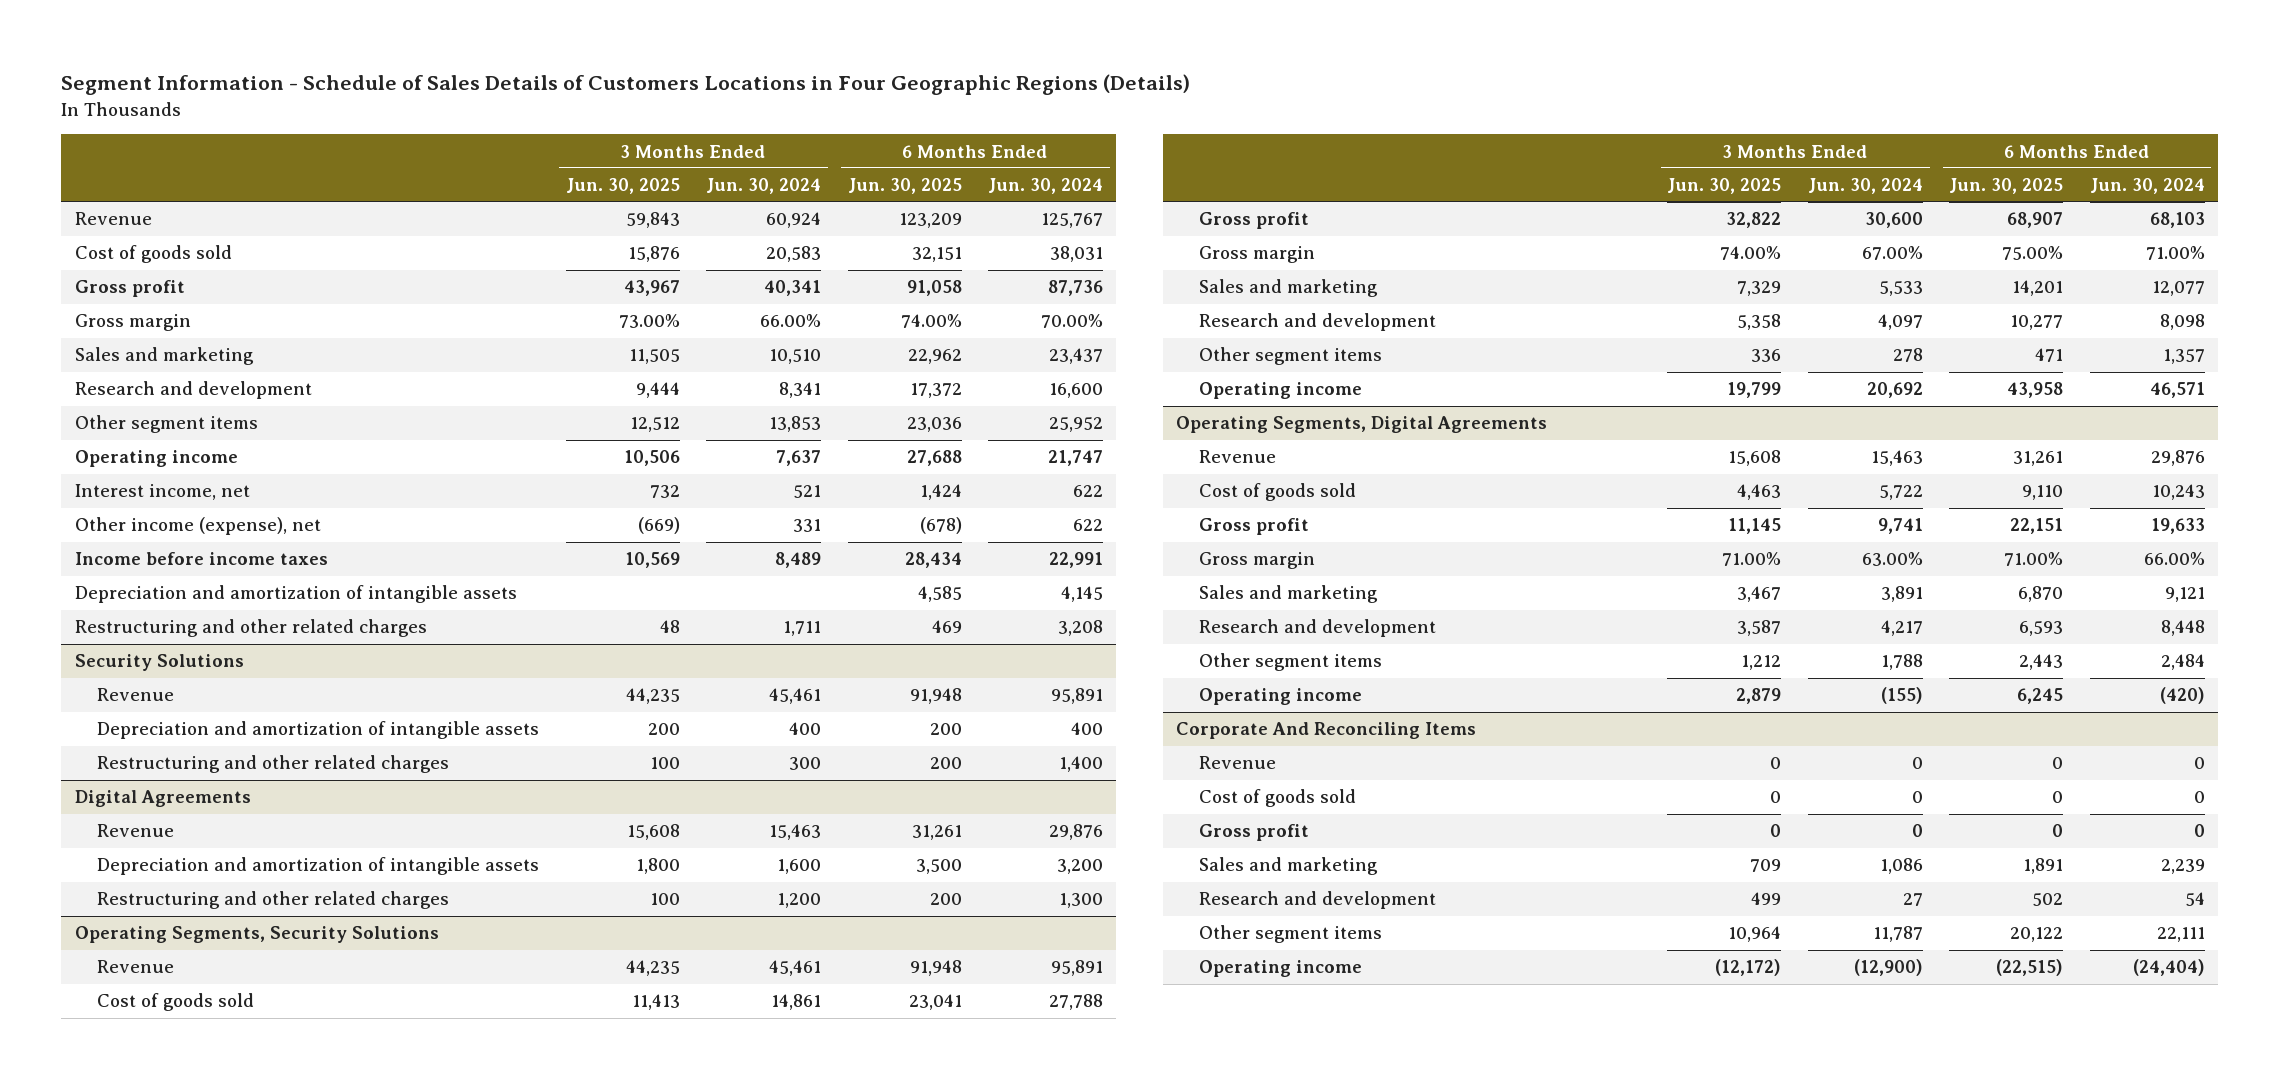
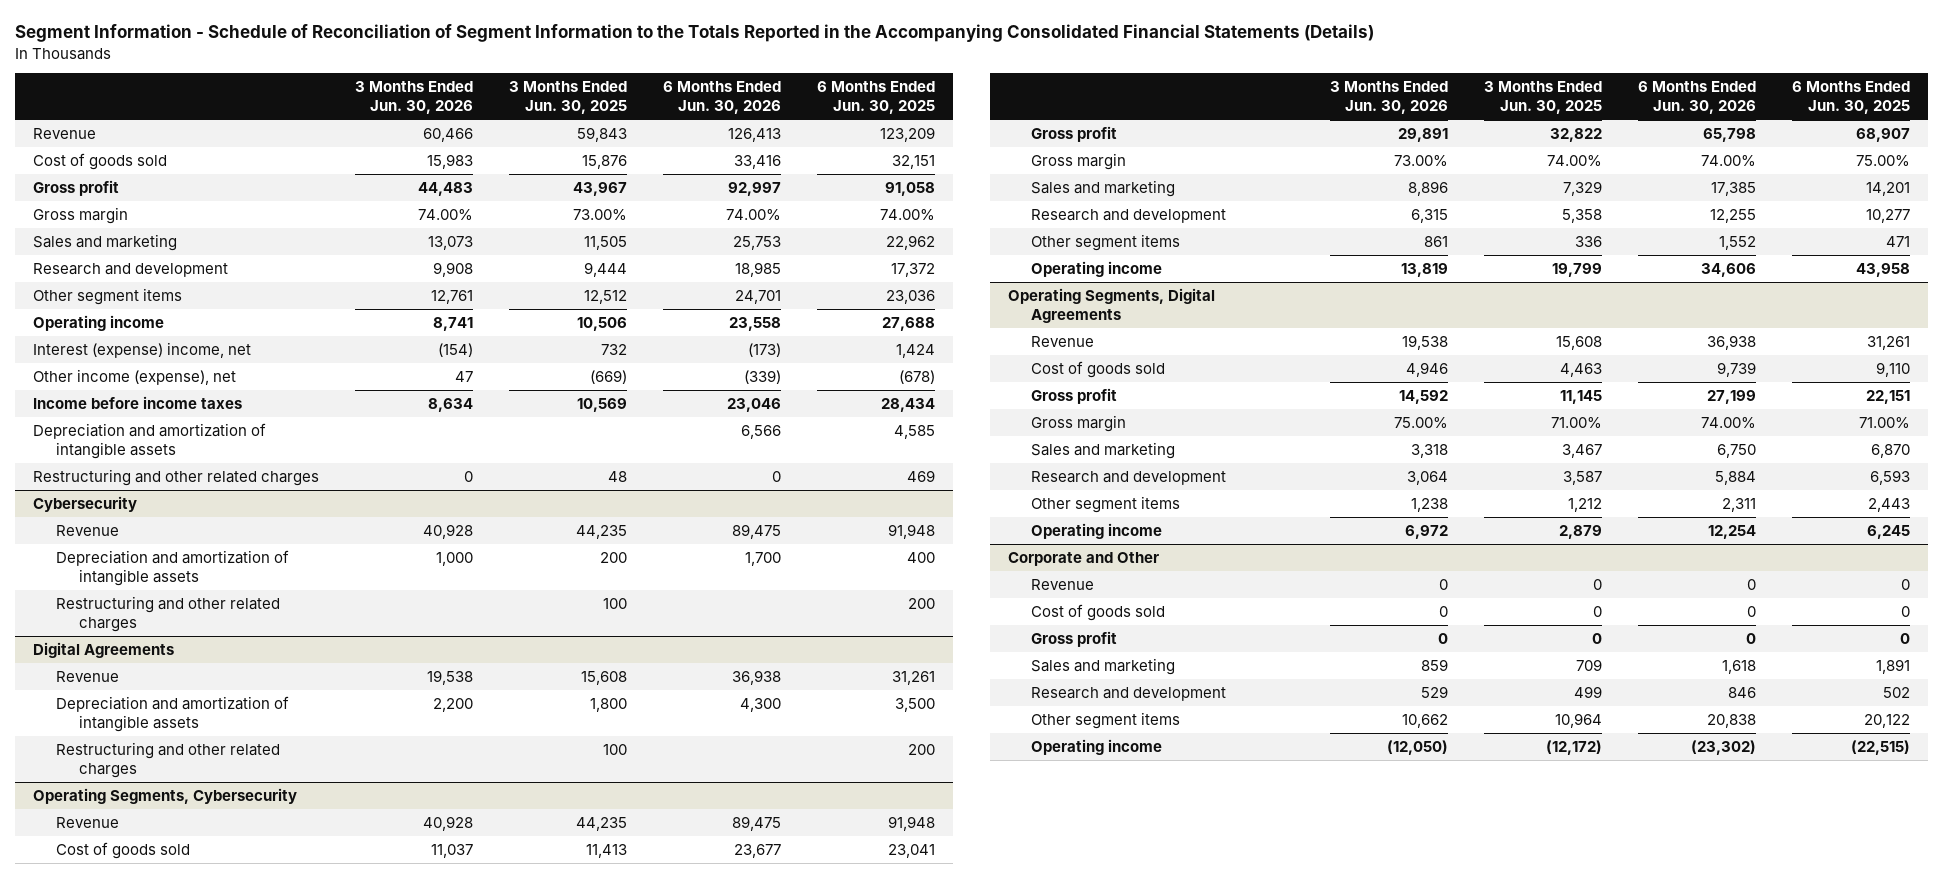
- Segment Information - Schedule of Sales Details of Customers Locations in Four Geographic Regions (Details)
+ Segment Information - Schedule of Reconciliation of Segment Information to the Totals Reported in the Accompanying Consolidated Financial Statements (Details)
- | 3 Months Ended Jun. 30, 2025 | 3 Months Ended Jun. 30, 2024 | 6 Months Ended Jun. 30, 2025 | 6 Months Ended Jun. 30, 2024
+ | 3 Months Ended Jun. 30, 2026 | 3 Months Ended Jun. 30, 2025 | 6 Months Ended Jun. 30, 2026 | 6 Months Ended Jun. 30, 2025
- Interest income, net | 732 | 521 | 1,424 | 622
+ Interest (expense) income, net | (154) | 732 | (173) | 1,424
- Security Solutions
+ Cybersecurity
- Depreciation and amortization of intangible assets | 200 | 400 | 200 | 400
+ Depreciation and amortization of intangible assets | 1,000 | 200 | 1,700 | 400
- Operating Segments, Security Solutions
+ Operating Segments, Cybersecurity
- Corporate And Reconciling Items
+ Corporate and Other

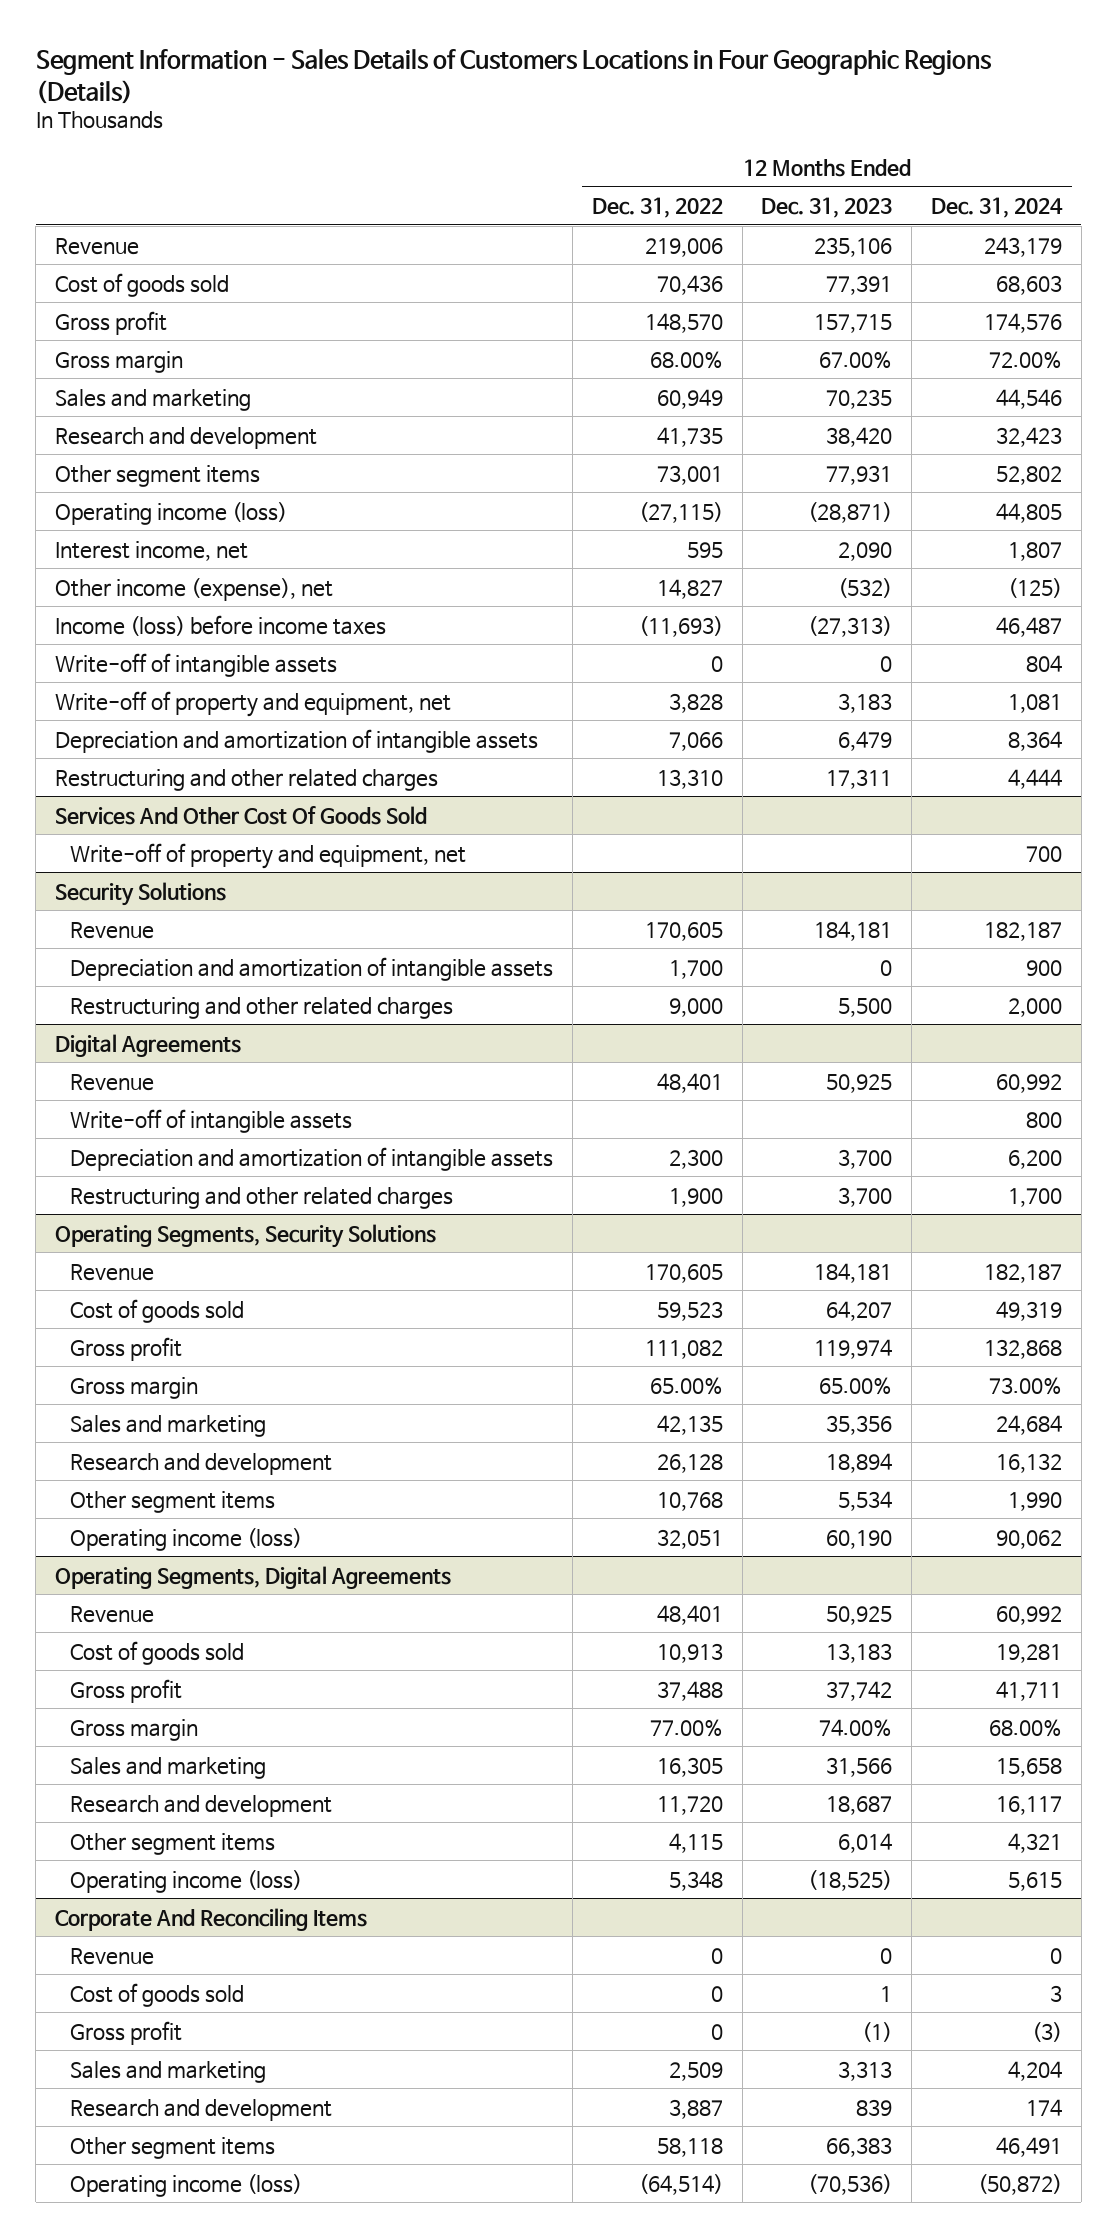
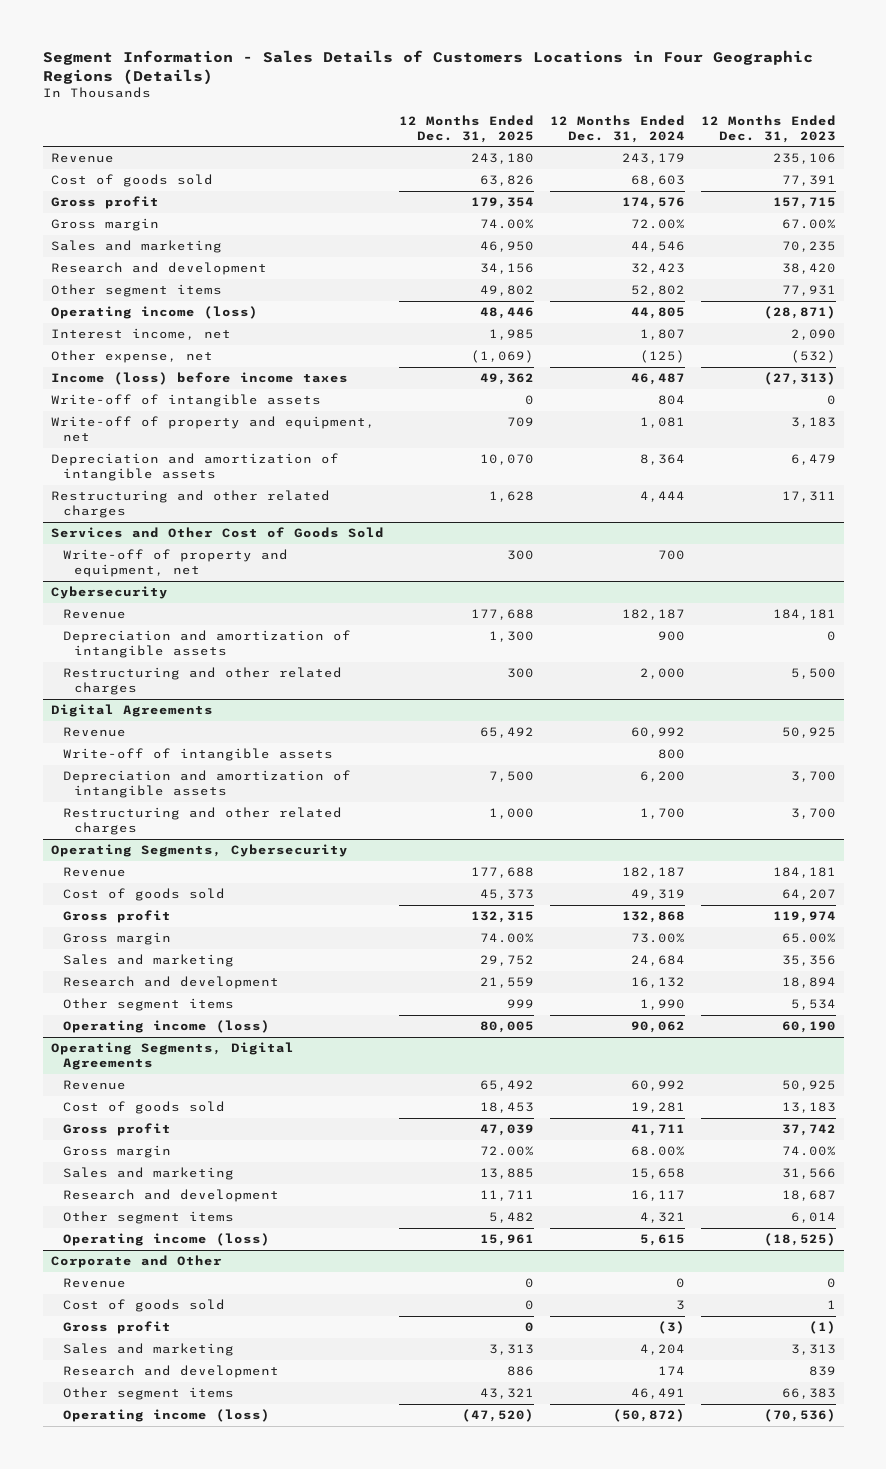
- | 12 Months Ended Dec. 31, 2022 | 12 Months Ended Dec. 31, 2023 | 12 Months Ended Dec. 31, 2024
+ | 12 Months Ended Dec. 31, 2025 | 12 Months Ended Dec. 31, 2024 | 12 Months Ended Dec. 31, 2023
- Other income (expense), net | 14,827 | (532) | (125)
+ Other expense, net | (1,069) | (125) | (532)
- Services And Other Cost Of Goods Sold
+ Services and Other Cost of Goods Sold
- Security Solutions
+ Cybersecurity
- Operating Segments, Security Solutions
+ Operating Segments, Cybersecurity
- Corporate And Reconciling Items
+ Corporate and Other

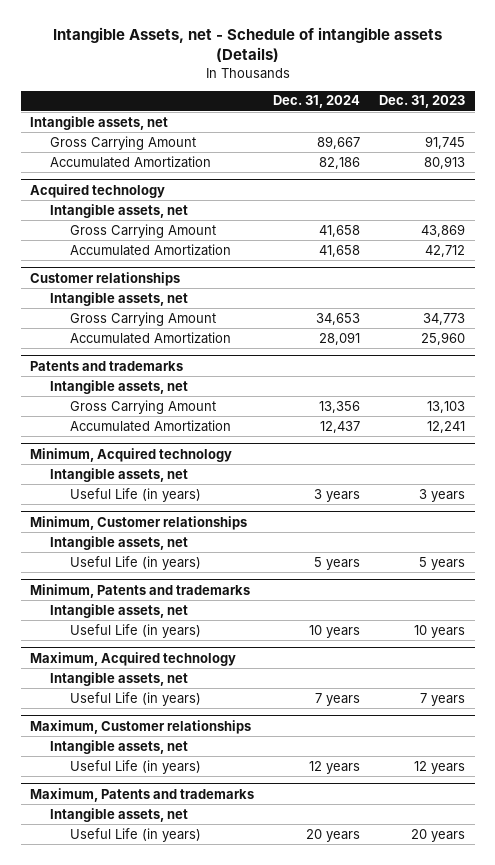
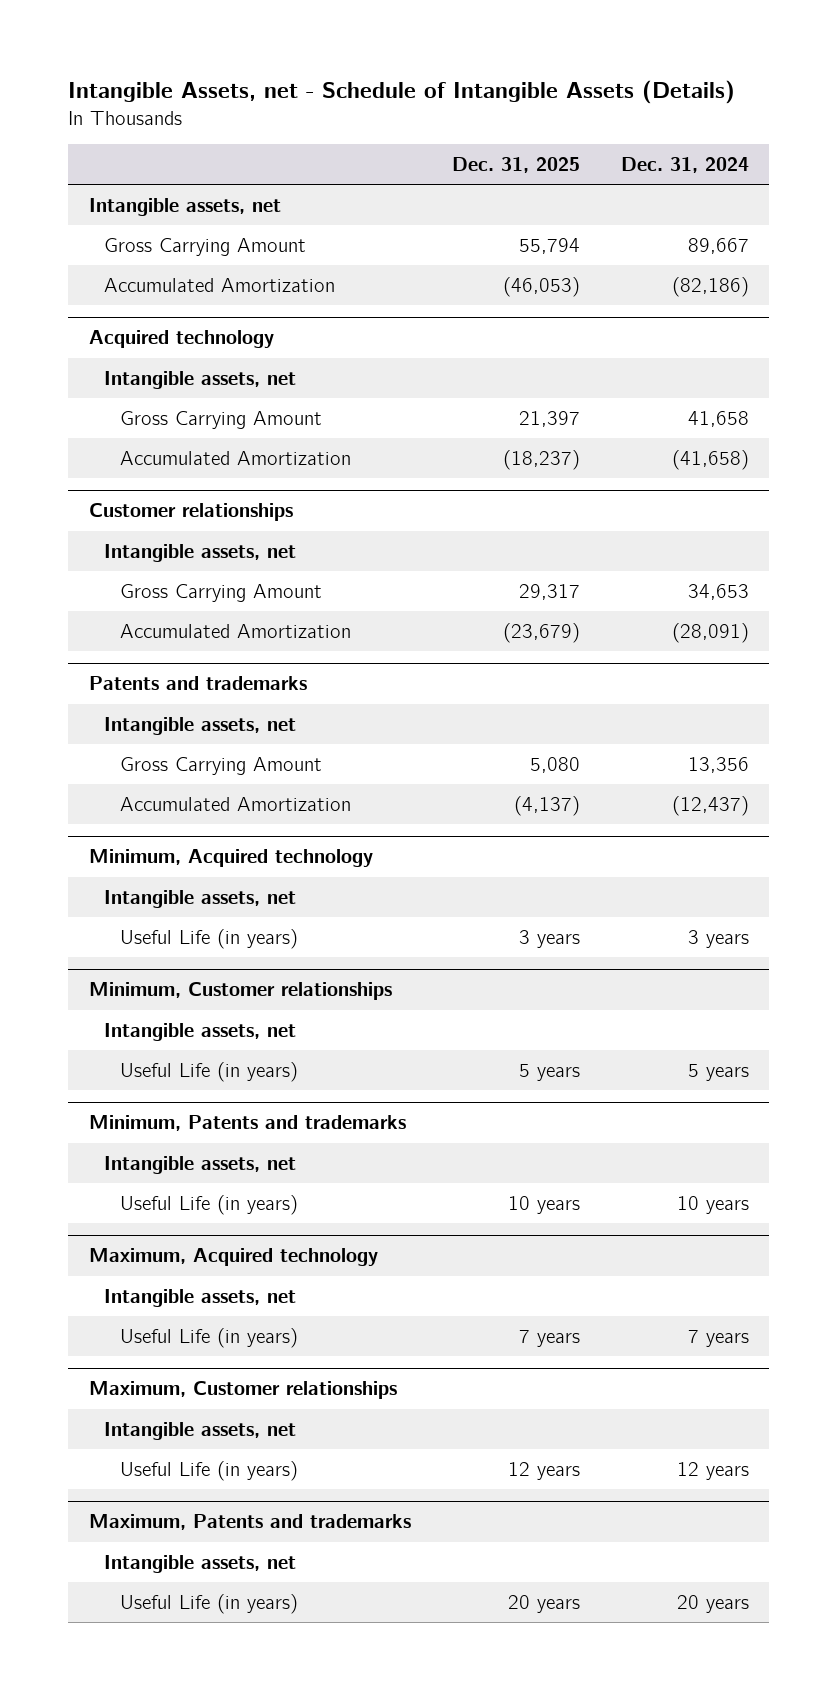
- Intangible Assets, net - Schedule of intangible assets (Details)
+ Intangible Assets, net - Schedule of Intangible Assets (Details)
- | Dec. 31, 2024 | Dec. 31, 2023
+ | Dec. 31, 2025 | Dec. 31, 2024
- Accumulated Amortization | 82,186 | 80,913
+ Accumulated Amortization | (46,053) | (82,186)
@ Acquired technology
- Accumulated Amortization | 41,658 | 42,712
+ Accumulated Amortization | (18,237) | (41,658)
@ Customer relationships
- Accumulated Amortization | 28,091 | 25,960
+ Accumulated Amortization | (23,679) | (28,091)
@ Patents and trademarks
- Accumulated Amortization | 12,437 | 12,241
+ Accumulated Amortization | (4,137) | (12,437)

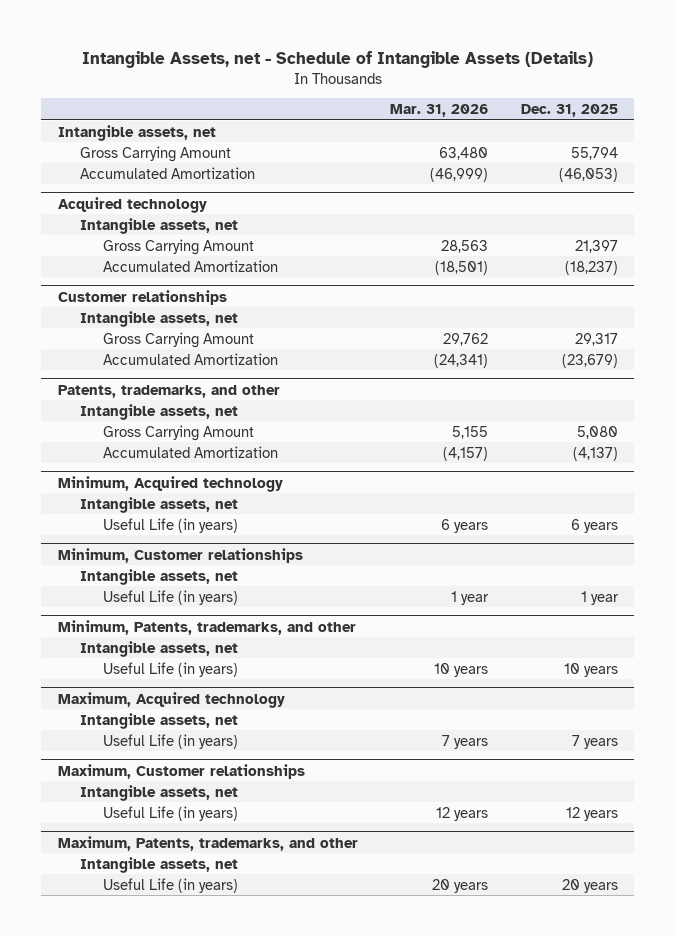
- | Dec. 31, 2025 | Dec. 31, 2024
+ | Mar. 31, 2026 | Dec. 31, 2025
- Patents and trademarks
+ Patents, trademarks, and other
@ Minimum, Acquired technology
- Useful Life (in years) | 3 years | 3 years
+ Useful Life (in years) | 6 years | 6 years
@ Minimum, Customer relationships
- Useful Life (in years) | 5 years | 5 years
- Minimum, Patents and trademarks
@ Minimum, Customer relationships
+ Useful Life (in years) | 1 year | 1 year
+ Minimum, Patents, trademarks, and other
- Maximum, Patents and trademarks
+ Maximum, Patents, trademarks, and other

